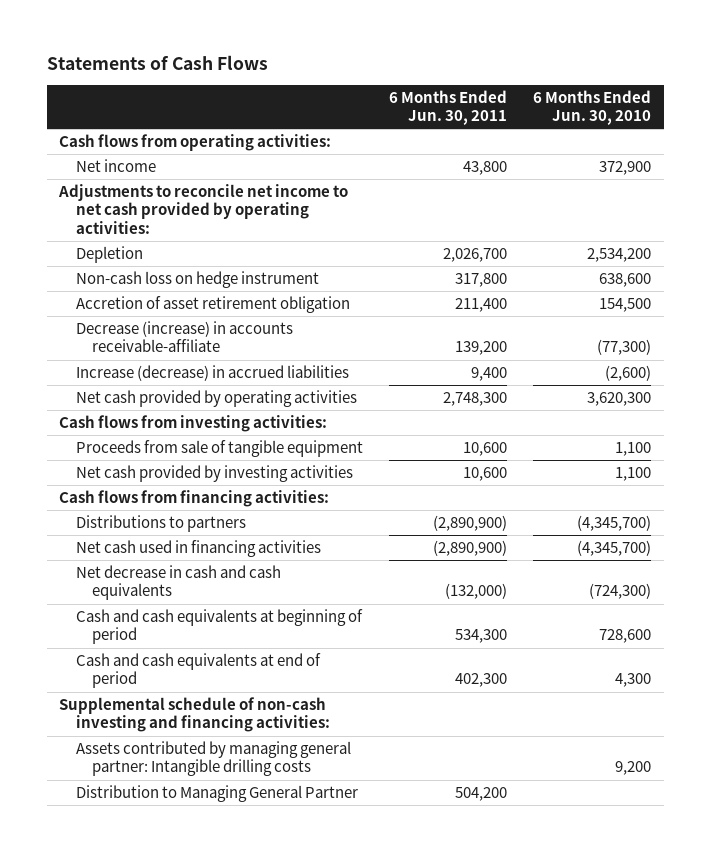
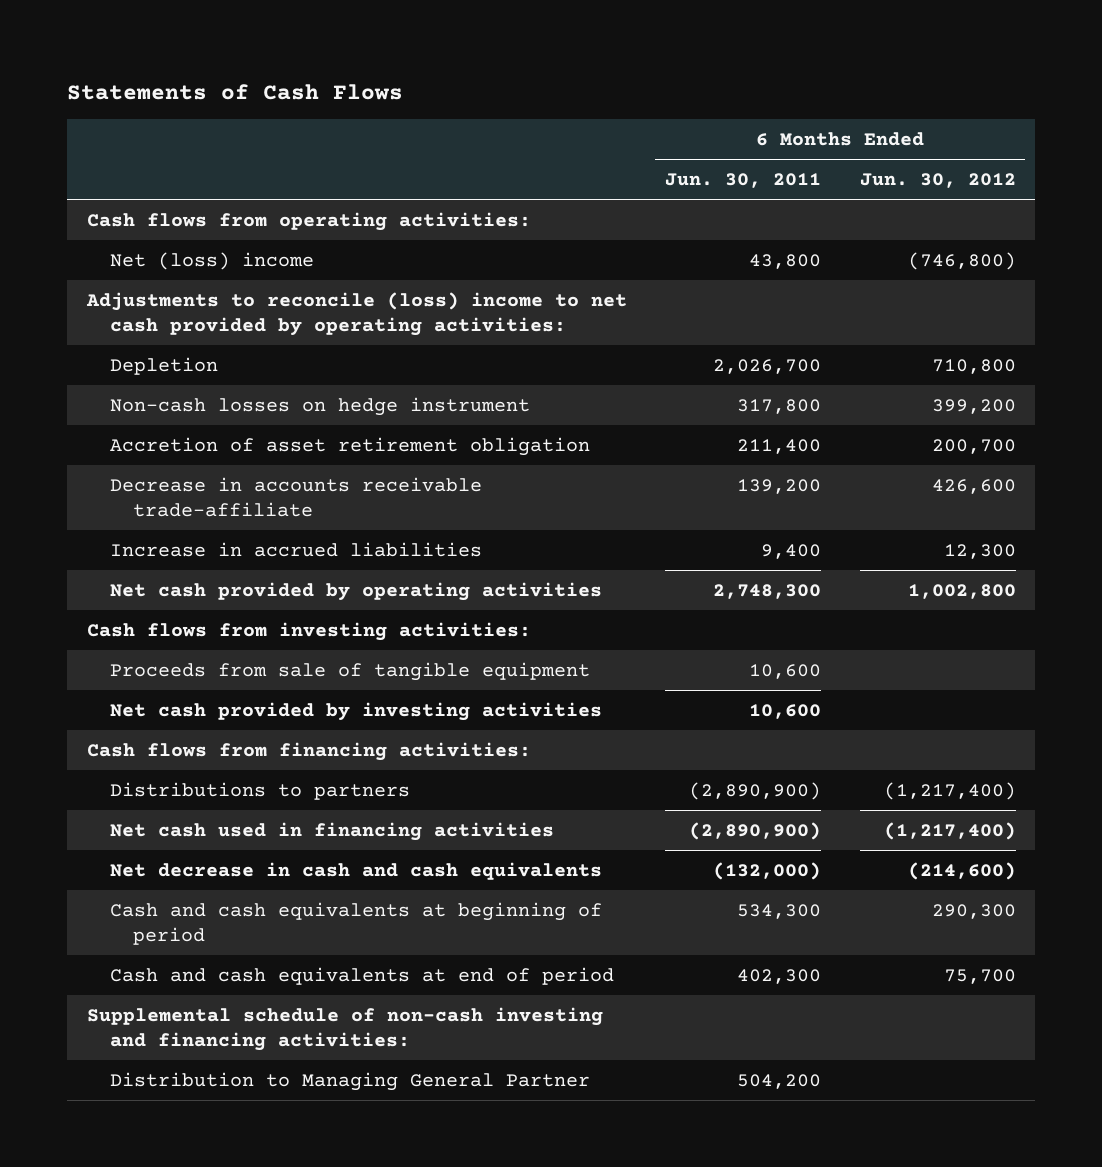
- | 6 Months Ended Jun. 30, 2011 | 6 Months Ended Jun. 30, 2010
+ | 6 Months Ended Jun. 30, 2011 | 6 Months Ended Jun. 30, 2012
- Net income | 43,800 | 372,900
- Adjustments to reconcile net income to net cash provided by operating activities:
+ Net (loss) income | 43,800 | (746,800)
+ Adjustments to reconcile (loss) income to net cash provided by operating activities:
- Non-cash loss on hedge instrument | 317,800 | 638,600
+ Non-cash losses on hedge instrument | 317,800 | 399,200
- Decrease (increase) in accounts receivable-affiliate | 139,200 | (77,300)
- Increase (decrease) in accrued liabilities | 9,400 | (2,600)
+ Decrease in accounts receivable trade-affiliate | 139,200 | 426,600
+ Increase in accrued liabilities | 9,400 | 12,300
- Assets contributed by managing general partner: Intangible drilling costs | | 9,200

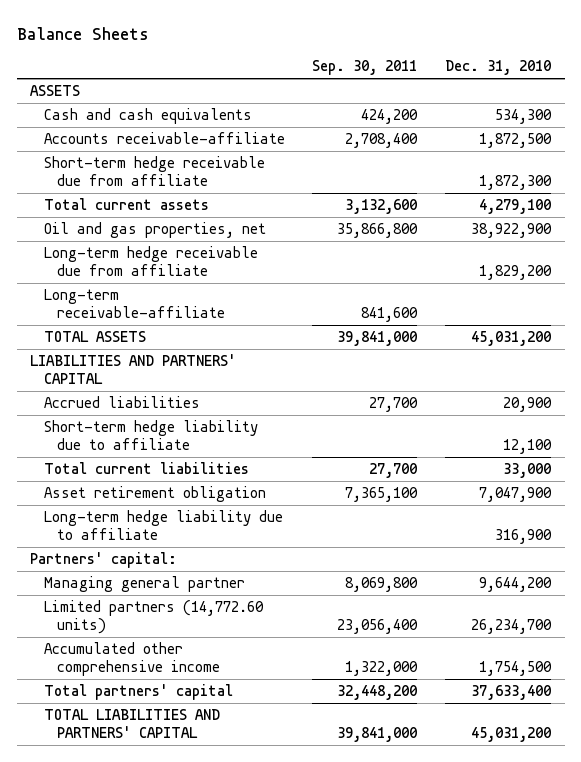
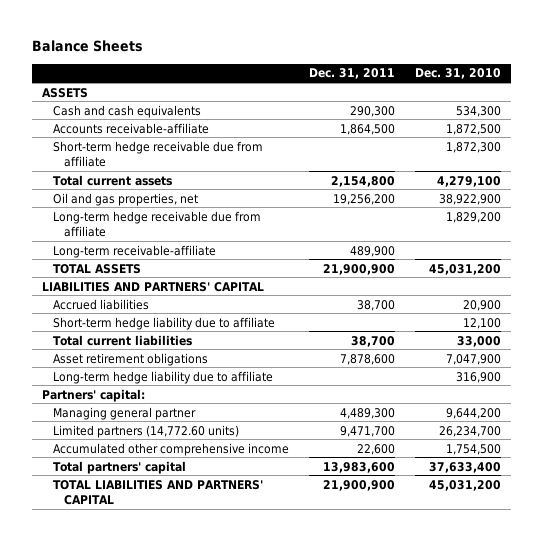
- | Sep. 30, 2011 | Dec. 31, 2010
+ | Dec. 31, 2011 | Dec. 31, 2010
- Asset retirement obligation | 7,365,100 | 7,047,900
+ Asset retirement obligations | 7,878,600 | 7,047,900

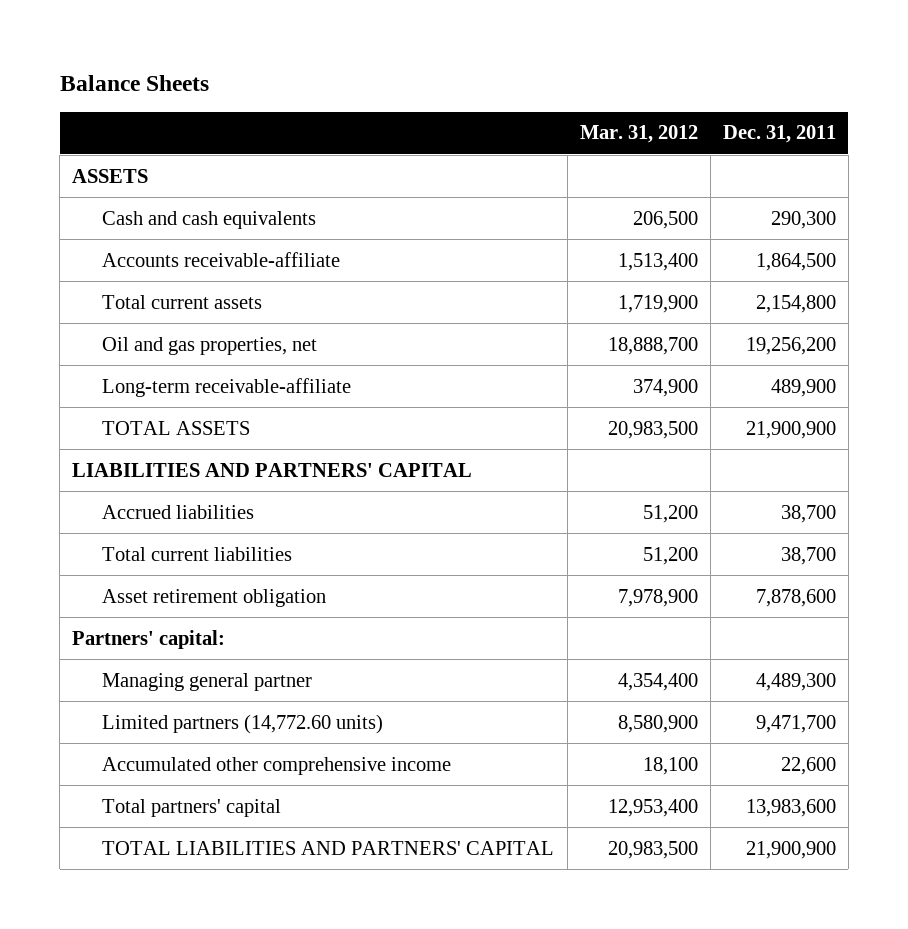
- | Dec. 31, 2011 | Dec. 31, 2010
+ | Mar. 31, 2012 | Dec. 31, 2011
- Short-term hedge receivable due from affiliate | | 1,872,300
- Long-term hedge receivable due from affiliate | | 1,829,200
- Short-term hedge liability due to affiliate | | 12,100
- Asset retirement obligations | 7,878,600 | 7,047,900
- Long-term hedge liability due to affiliate | | 316,900
+ Asset retirement obligation | 7,978,900 | 7,878,600

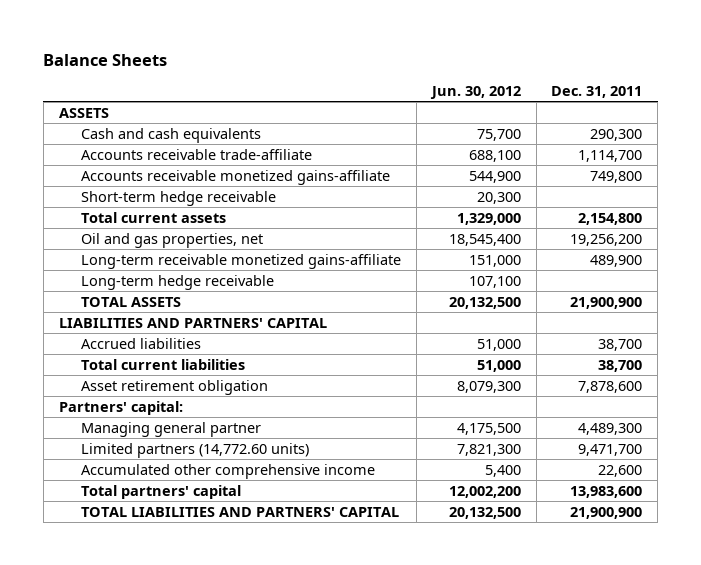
- | Mar. 31, 2012 | Dec. 31, 2011
+ | Jun. 30, 2012 | Dec. 31, 2011
- Accounts receivable-affiliate | 1,513,400 | 1,864,500
+ Accounts receivable trade-affiliate | 688,100 | 1,114,700
+ Accounts receivable monetized gains-affiliate | 544,900 | 749,800
+ Short-term hedge receivable | 20,300 |
- Long-term receivable-affiliate | 374,900 | 489,900
+ Long-term receivable monetized gains-affiliate | 151,000 | 489,900
+ Long-term hedge receivable | 107,100 |

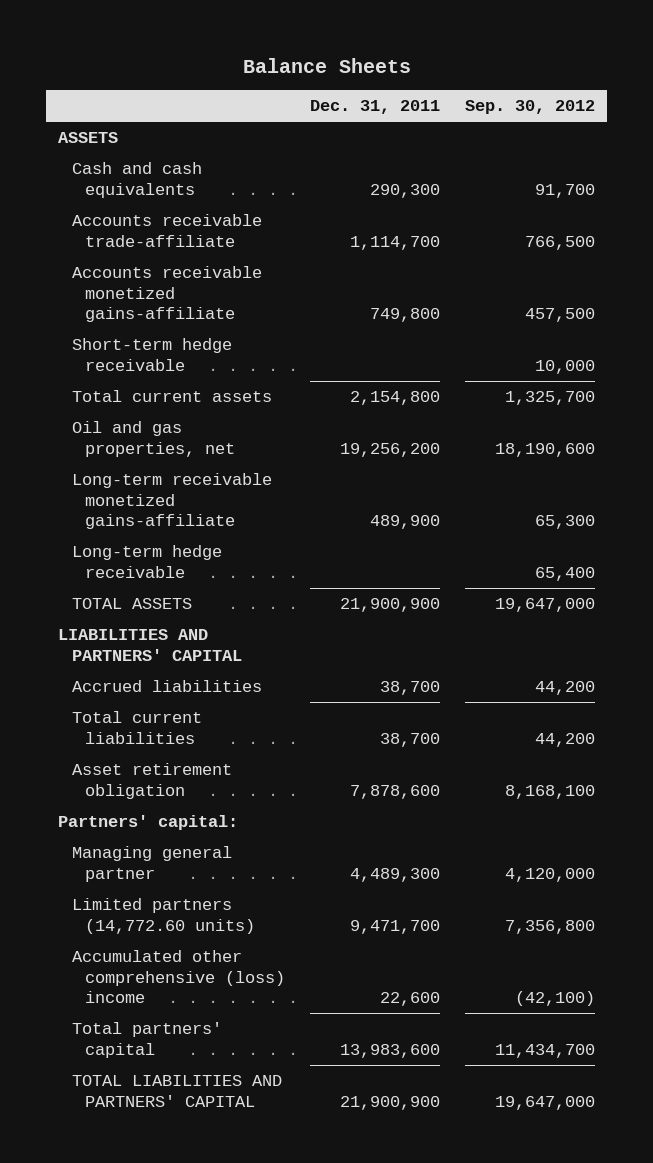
- | Jun. 30, 2012 | Dec. 31, 2011
+ | Dec. 31, 2011 | Sep. 30, 2012
- Accumulated other comprehensive income | 5,400 | 22,600
+ Accumulated other comprehensive (loss) income | 22,600 | (42,100)

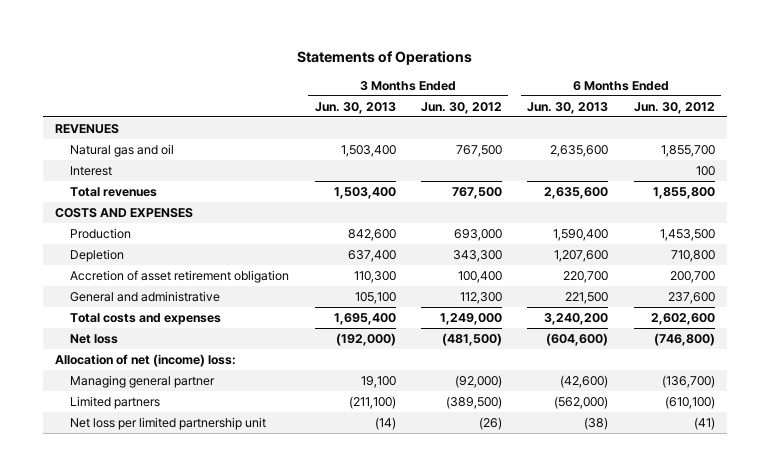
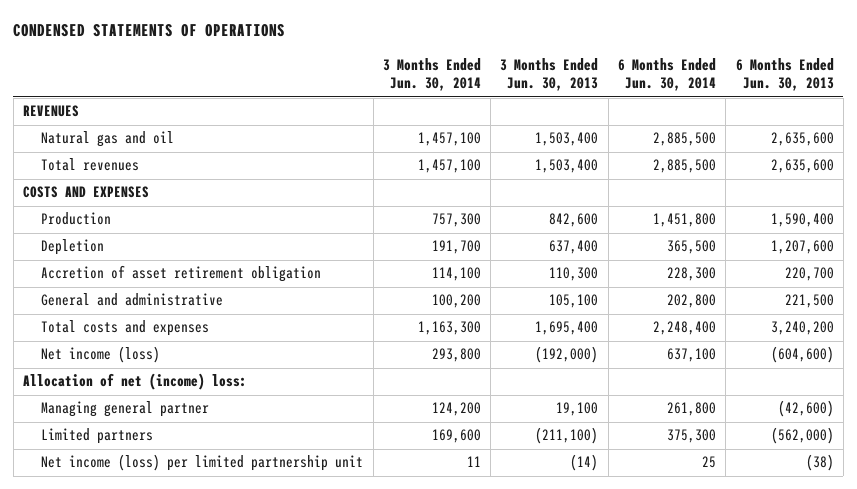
- Statements of Operations
+ CONDENSED STATEMENTS OF OPERATIONS
- | 3 Months Ended Jun. 30, 2013 | 3 Months Ended Jun. 30, 2012 | 6 Months Ended Jun. 30, 2013 | 6 Months Ended Jun. 30, 2012
+ | 3 Months Ended Jun. 30, 2014 | 3 Months Ended Jun. 30, 2013 | 6 Months Ended Jun. 30, 2014 | 6 Months Ended Jun. 30, 2013
- Interest | | | | 100
- Net loss | (192,000) | (481,500) | (604,600) | (746,800)
+ Net income (loss) | 293,800 | (192,000) | 637,100 | (604,600)
- Net loss per limited partnership unit | (14) | (26) | (38) | (41)
+ Net income (loss) per limited partnership unit | 11 | (14) | 25 | (38)

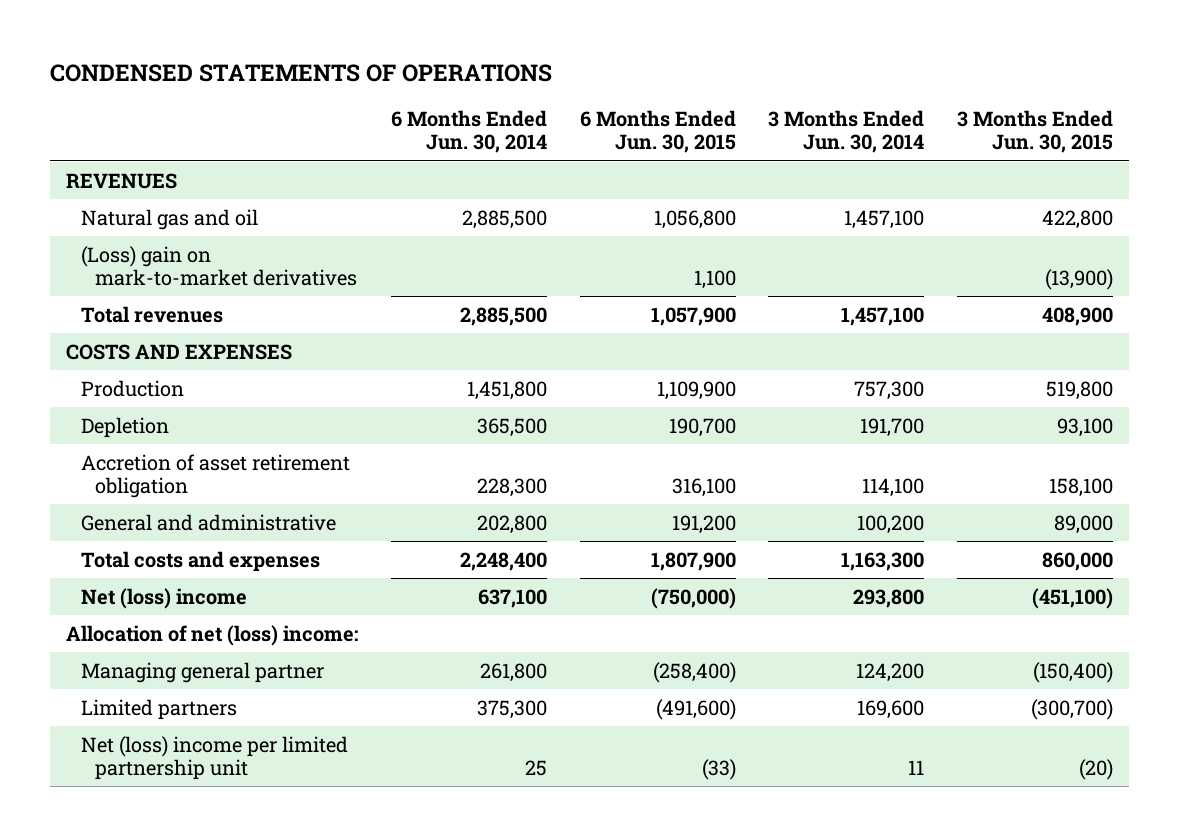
- | 3 Months Ended Jun. 30, 2014 | 3 Months Ended Jun. 30, 2013 | 6 Months Ended Jun. 30, 2014 | 6 Months Ended Jun. 30, 2013
+ | 6 Months Ended Jun. 30, 2014 | 6 Months Ended Jun. 30, 2015 | 3 Months Ended Jun. 30, 2014 | 3 Months Ended Jun. 30, 2015
+ (Loss) gain on mark-to-market derivatives | | 1,100 | | (13,900)
- Net income (loss) | 293,800 | (192,000) | 637,100 | (604,600)
- Allocation of net (income) loss:
+ Net (loss) income | 637,100 | (750,000) | 293,800 | (451,100)
+ Allocation of net (loss) income:
- Net income (loss) per limited partnership unit | 11 | (14) | 25 | (38)
+ Net (loss) income per limited partnership unit | 25 | (33) | 11 | (20)

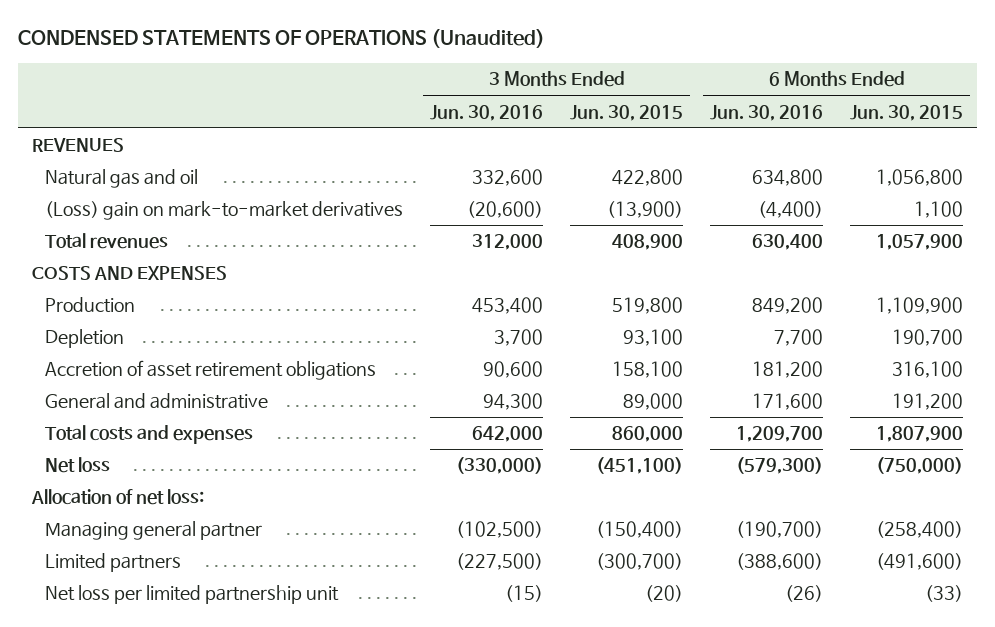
- CONDENSED STATEMENTS OF OPERATIONS
+ CONDENSED STATEMENTS OF OPERATIONS (Unaudited)
- | 6 Months Ended Jun. 30, 2014 | 6 Months Ended Jun. 30, 2015 | 3 Months Ended Jun. 30, 2014 | 3 Months Ended Jun. 30, 2015
+ | 3 Months Ended Jun. 30, 2016 | 3 Months Ended Jun. 30, 2015 | 6 Months Ended Jun. 30, 2016 | 6 Months Ended Jun. 30, 2015
- Accretion of asset retirement obligation | 228,300 | 316,100 | 114,100 | 158,100
+ Accretion of asset retirement obligations | 90,600 | 158,100 | 181,200 | 316,100
- Net (loss) income | 637,100 | (750,000) | 293,800 | (451,100)
- Allocation of net (loss) income:
+ Net loss | (330,000) | (451,100) | (579,300) | (750,000)
+ Allocation of net loss:
- Net (loss) income per limited partnership unit | 25 | (33) | 11 | (20)
+ Net loss per limited partnership unit | (15) | (20) | (26) | (33)

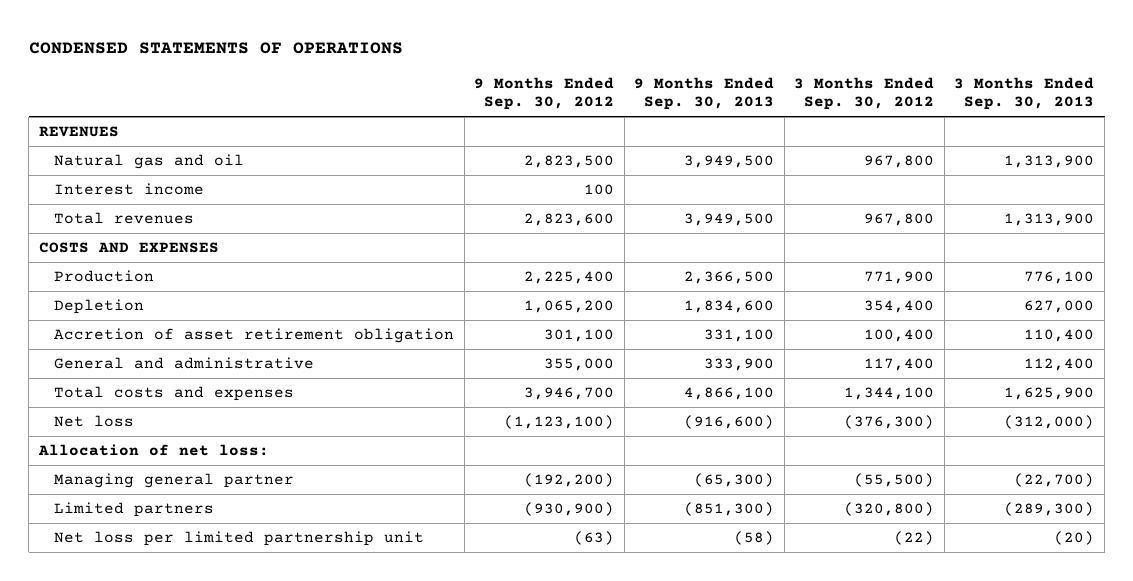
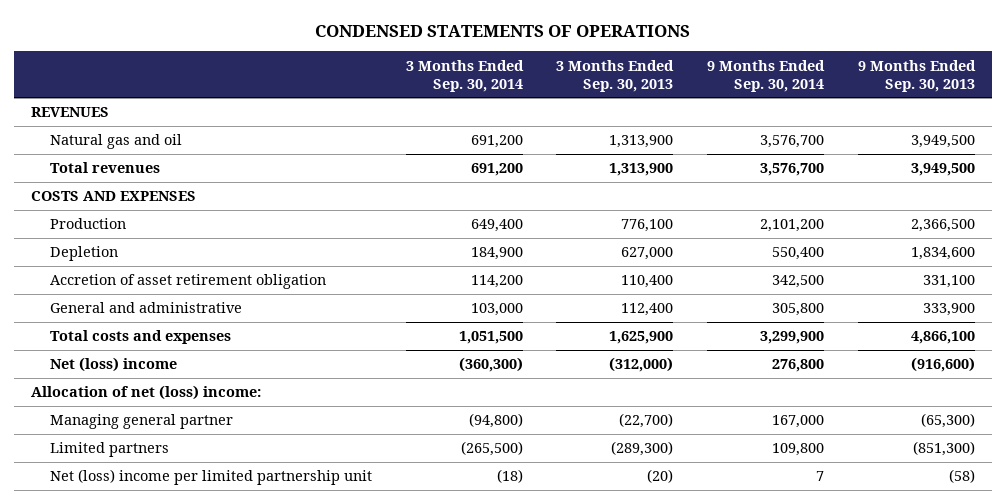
- | 9 Months Ended Sep. 30, 2012 | 9 Months Ended Sep. 30, 2013 | 3 Months Ended Sep. 30, 2012 | 3 Months Ended Sep. 30, 2013
+ | 3 Months Ended Sep. 30, 2014 | 3 Months Ended Sep. 30, 2013 | 9 Months Ended Sep. 30, 2014 | 9 Months Ended Sep. 30, 2013
- Interest income | 100 | | |
- Net loss | (1,123,100) | (916,600) | (376,300) | (312,000)
- Allocation of net loss:
+ Net (loss) income | (360,300) | (312,000) | 276,800 | (916,600)
+ Allocation of net (loss) income:
- Net loss per limited partnership unit | (63) | (58) | (22) | (20)
+ Net (loss) income per limited partnership unit | (18) | (20) | 7 | (58)

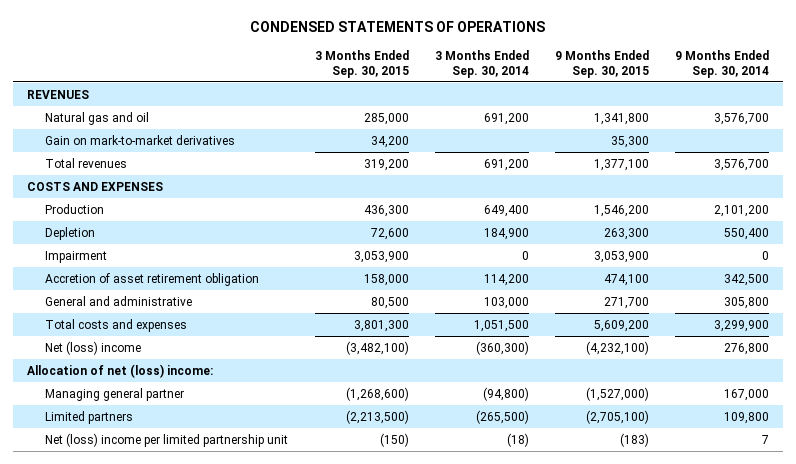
- | 3 Months Ended Sep. 30, 2014 | 3 Months Ended Sep. 30, 2013 | 9 Months Ended Sep. 30, 2014 | 9 Months Ended Sep. 30, 2013
+ | 3 Months Ended Sep. 30, 2015 | 3 Months Ended Sep. 30, 2014 | 9 Months Ended Sep. 30, 2015 | 9 Months Ended Sep. 30, 2014
+ Gain on mark-to-market derivatives | 34,200 | | 35,300 |
+ Impairment | 3,053,900 | 0 | 3,053,900 | 0

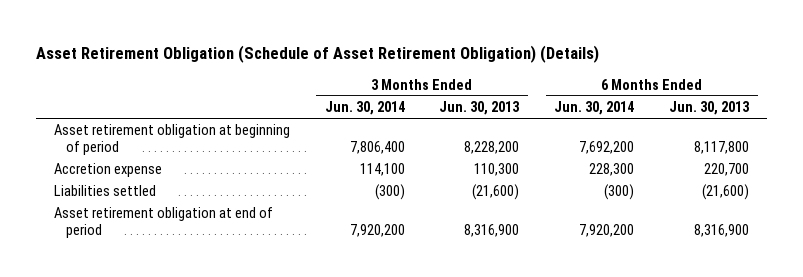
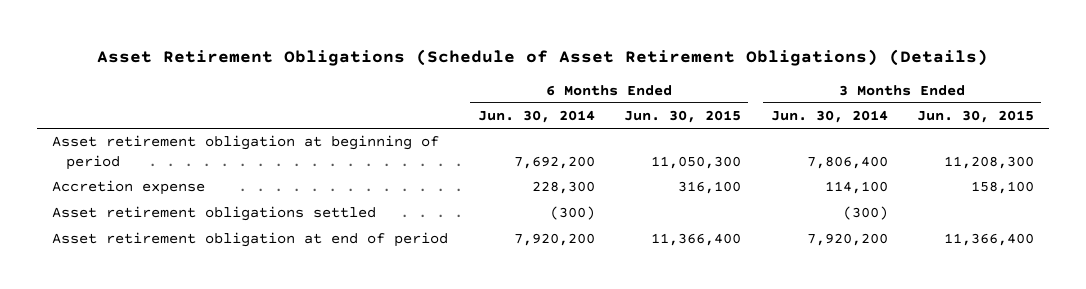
- Asset Retirement Obligation (Schedule of Asset Retirement Obligation) (Details)
+ Asset Retirement Obligations (Schedule of Asset Retirement Obligations) (Details)
- | 3 Months Ended Jun. 30, 2014 | 3 Months Ended Jun. 30, 2013 | 6 Months Ended Jun. 30, 2014 | 6 Months Ended Jun. 30, 2013
+ | 6 Months Ended Jun. 30, 2014 | 6 Months Ended Jun. 30, 2015 | 3 Months Ended Jun. 30, 2014 | 3 Months Ended Jun. 30, 2015
- Liabilities settled | (300) | (21,600) | (300) | (21,600)
+ Asset retirement obligations settled | (300) | | (300) |

